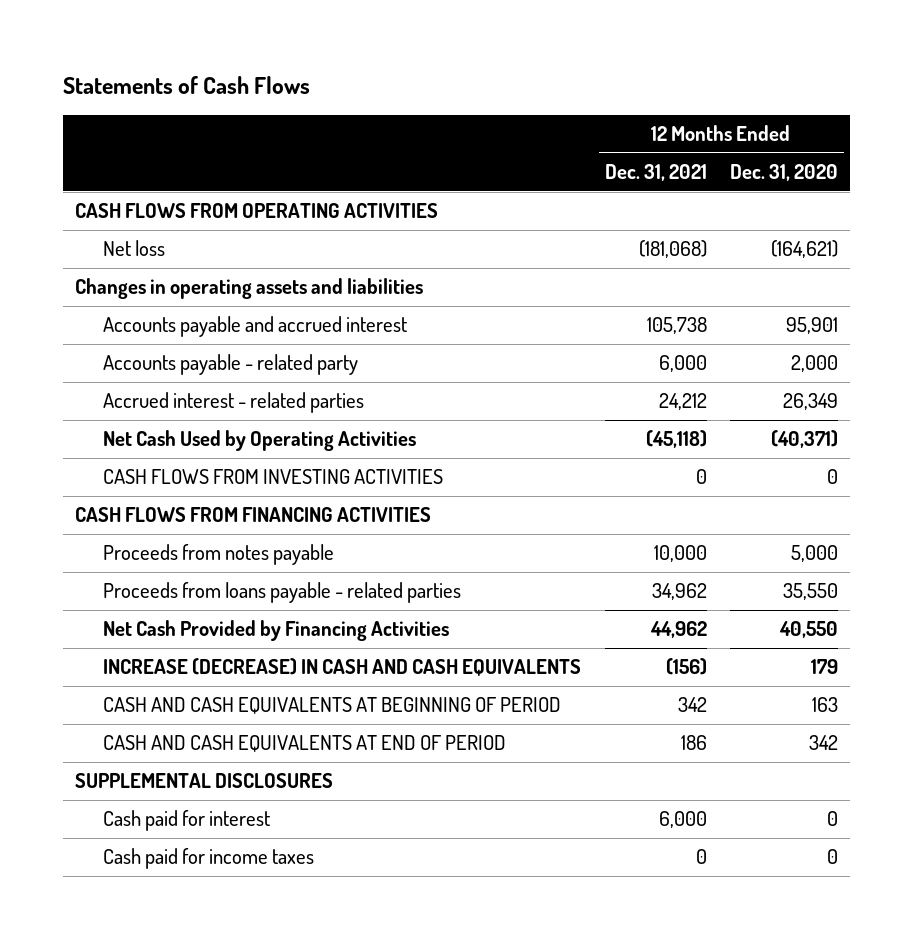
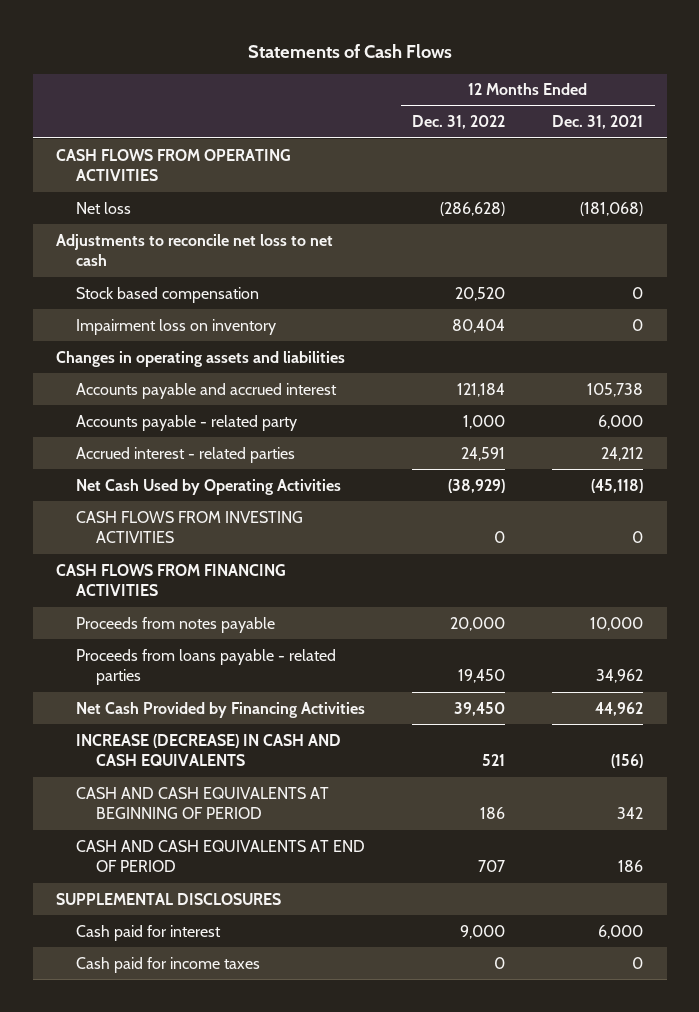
- | 12 Months Ended Dec. 31, 2021 | 12 Months Ended Dec. 31, 2020
+ | 12 Months Ended Dec. 31, 2022 | 12 Months Ended Dec. 31, 2021
+ Adjustments to reconcile net loss to net cash
+ Stock based compensation | 20,520 | 0
+ Impairment loss on inventory | 80,404 | 0

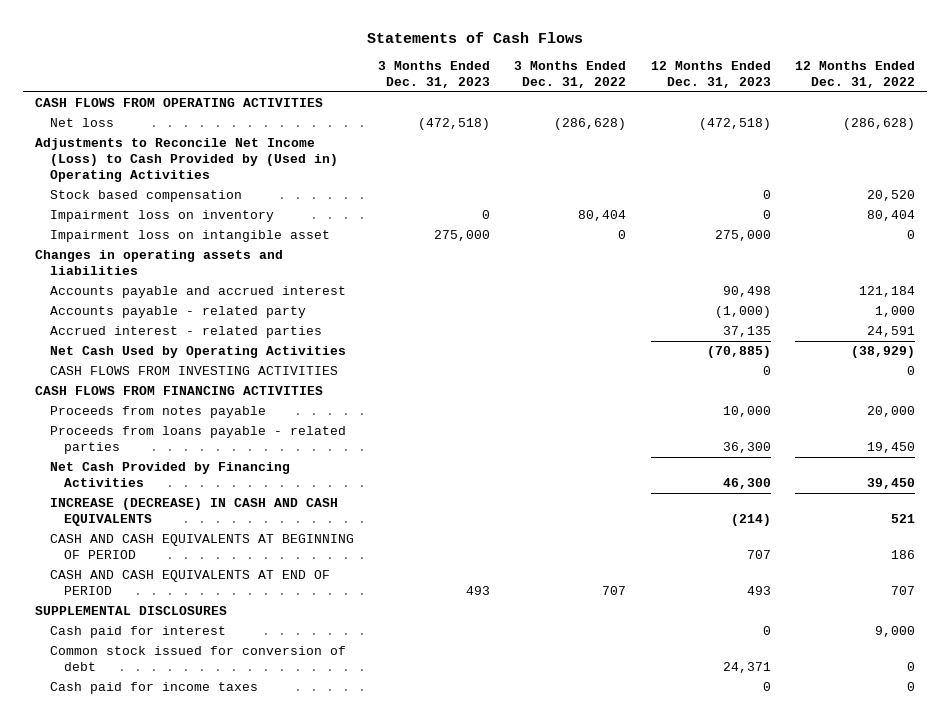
- | 12 Months Ended Dec. 31, 2022 | 12 Months Ended Dec. 31, 2021
+ | 3 Months Ended Dec. 31, 2023 | 3 Months Ended Dec. 31, 2022 | 12 Months Ended Dec. 31, 2023 | 12 Months Ended Dec. 31, 2022
- Adjustments to reconcile net loss to net cash
+ Adjustments to Reconcile Net Income (Loss) to Cash Provided by (Used in) Operating Activities
+ Impairment loss on intangible asset | 275,000 | 0 | 275,000 | 0
+ Common stock issued for conversion of debt | | | 24,371 | 0

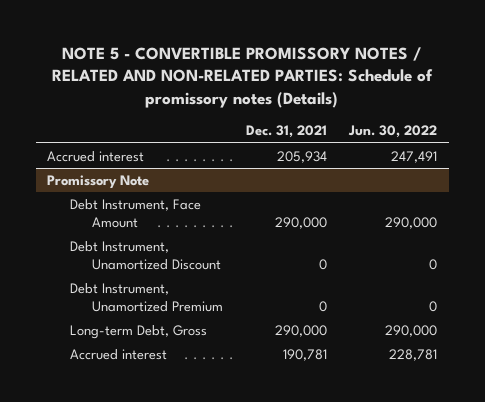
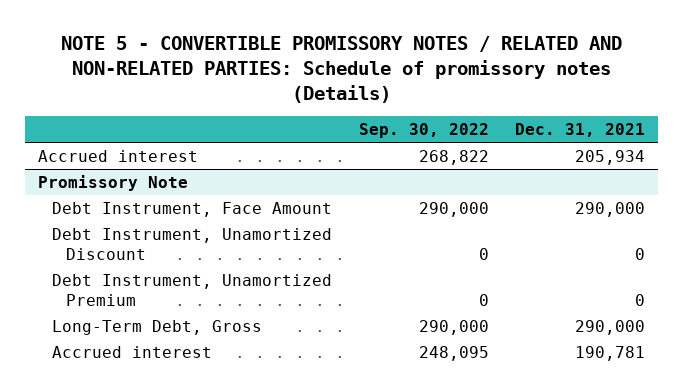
- | Dec. 31, 2021 | Jun. 30, 2022
+ | Sep. 30, 2022 | Dec. 31, 2021
@ Promissory Note
- Long-term Debt, Gross | 290,000 | 290,000
+ Long-Term Debt, Gross | 290,000 | 290,000

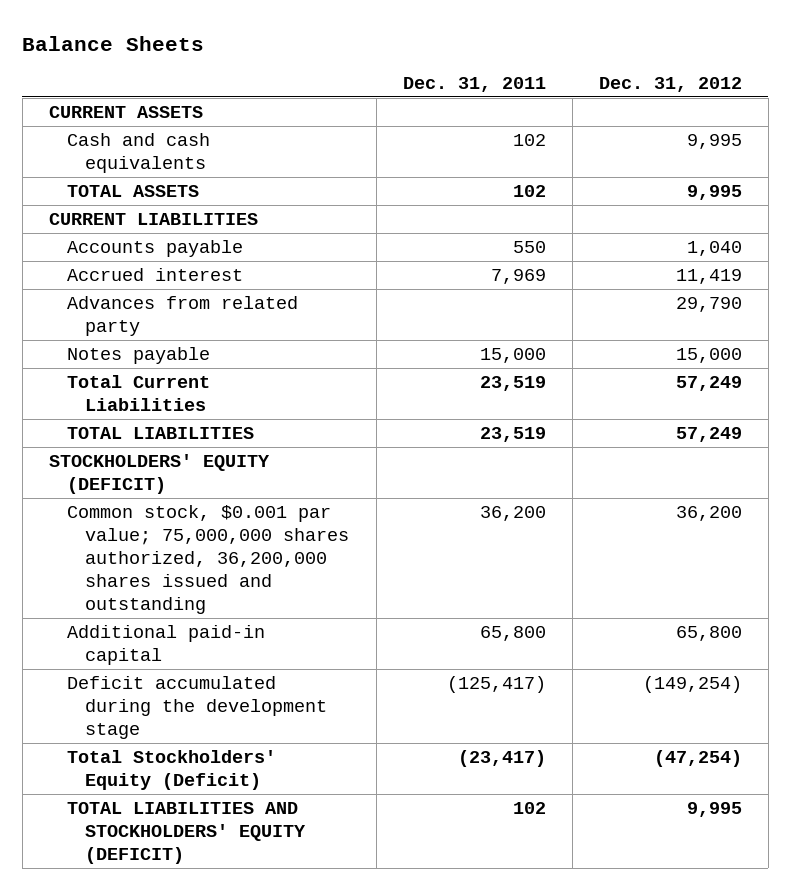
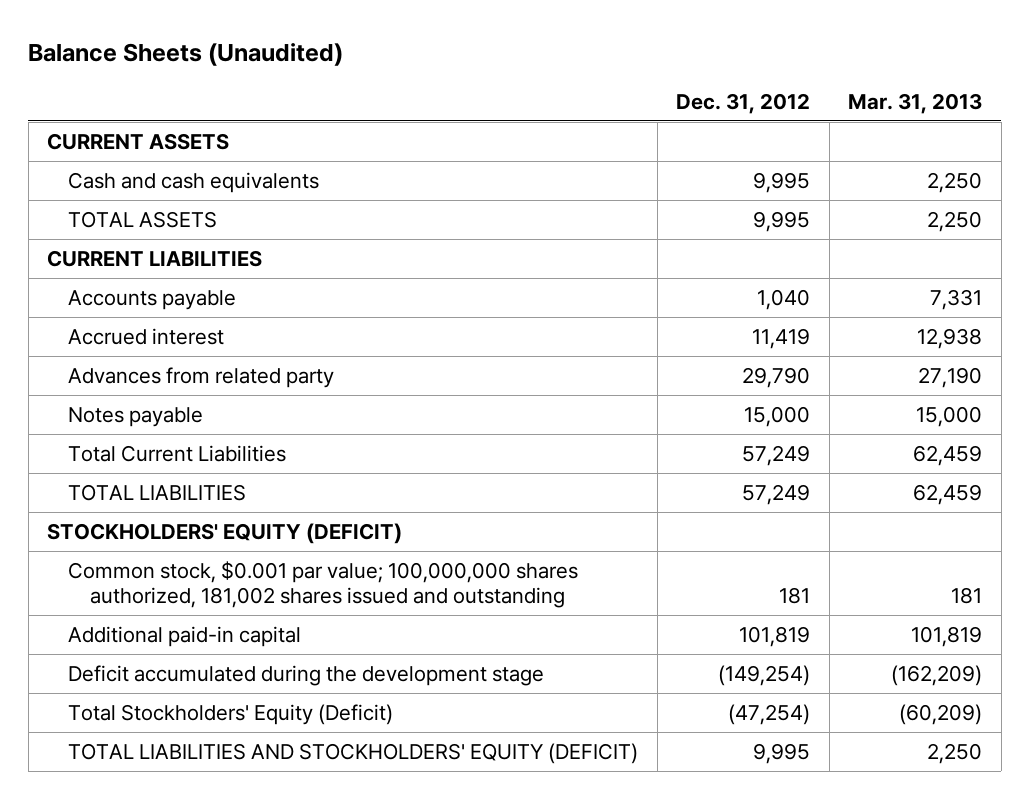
- Balance Sheets
+ Balance Sheets (Unaudited)
- | Dec. 31, 2011 | Dec. 31, 2012
+ | Dec. 31, 2012 | Mar. 31, 2013
- Common stock, $0.001 par value; 75,000,000 shares authorized, 36,200,000 shares issued and outstanding | 36,200 | 36,200
- Additional paid-in capital | 65,800 | 65,800
+ Common stock, $0.001 par value; 100,000,000 shares authorized, 181,002 shares issued and outstanding | 181 | 181
+ Additional paid-in capital | 101,819 | 101,819

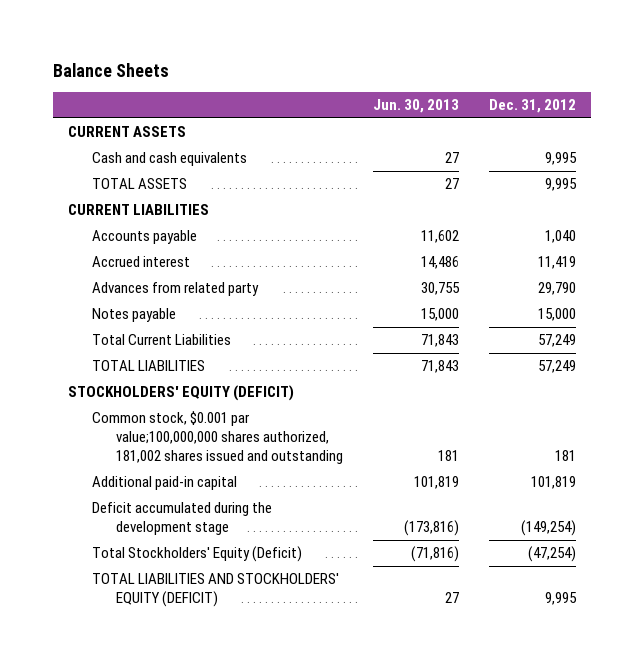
- Balance Sheets (Unaudited)
+ Balance Sheets
- | Dec. 31, 2012 | Mar. 31, 2013
+ | Jun. 30, 2013 | Dec. 31, 2012
- Common stock, $0.001 par value; 100,000,000 shares authorized, 181,002 shares issued and outstanding | 181 | 181
+ Common stock, $0.001 par value;100,000,000 shares authorized, 181,002 shares issued and outstanding | 181 | 181

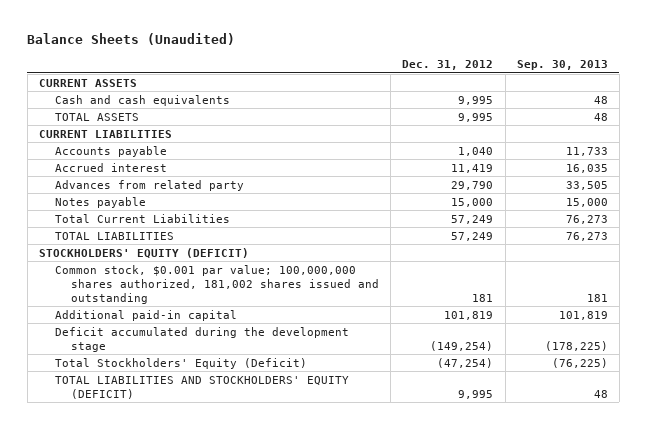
- Balance Sheets
+ Balance Sheets (Unaudited)
- | Jun. 30, 2013 | Dec. 31, 2012
+ | Dec. 31, 2012 | Sep. 30, 2013
- Common stock, $0.001 par value;100,000,000 shares authorized, 181,002 shares issued and outstanding | 181 | 181
+ Common stock, $0.001 par value; 100,000,000 shares authorized, 181,002 shares issued and outstanding | 181 | 181

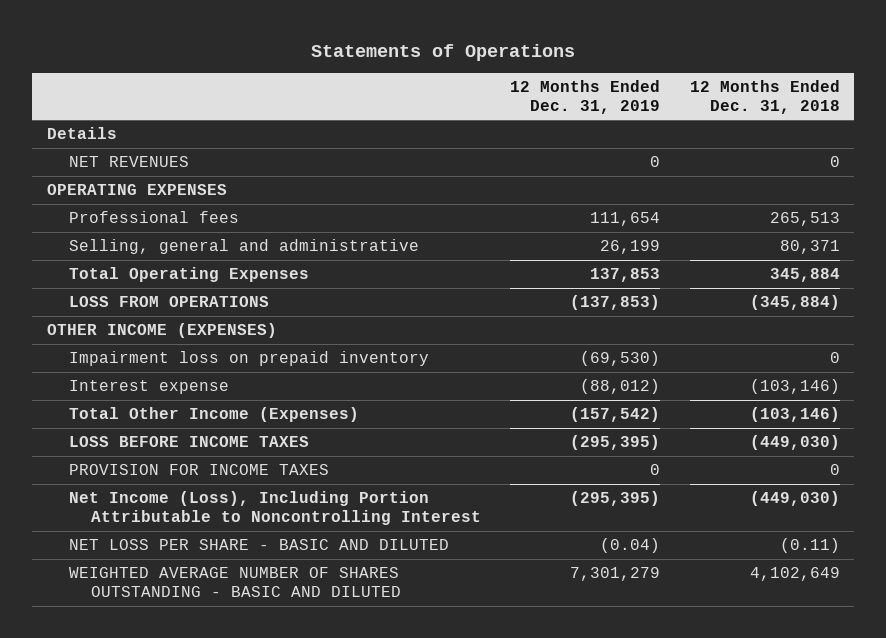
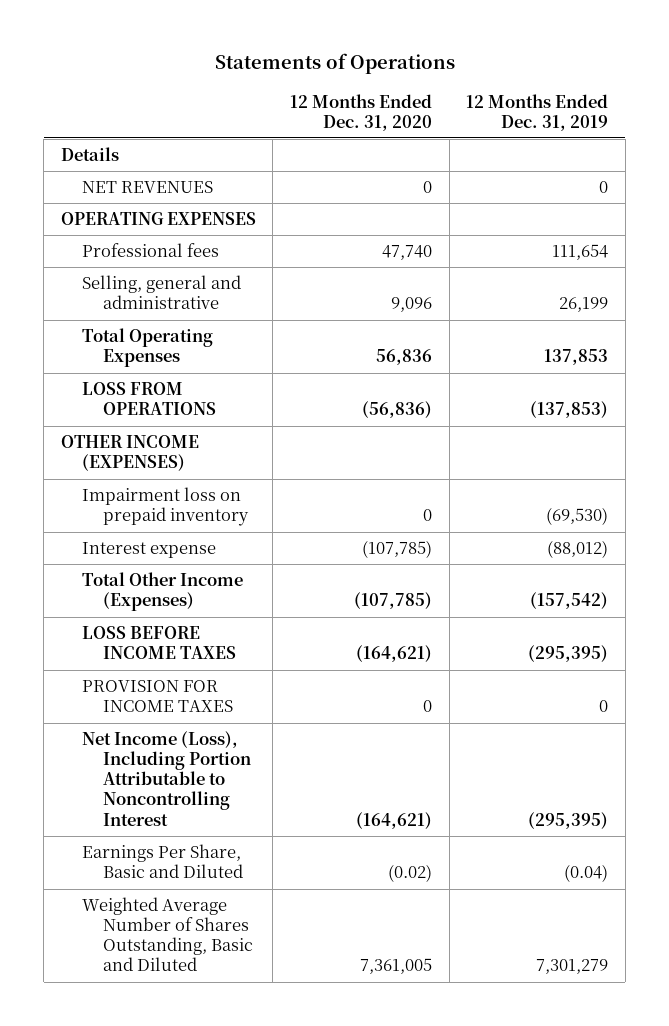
- | 12 Months Ended Dec. 31, 2019 | 12 Months Ended Dec. 31, 2018
+ | 12 Months Ended Dec. 31, 2020 | 12 Months Ended Dec. 31, 2019
- NET LOSS PER SHARE - BASIC AND DILUTED | (0.04) | (0.11)
- WEIGHTED AVERAGE NUMBER OF SHARES OUTSTANDING - BASIC AND DILUTED | 7,301,279 | 4,102,649
+ Earnings Per Share, Basic and Diluted | (0.02) | (0.04)
+ Weighted Average Number of Shares Outstanding, Basic and Diluted | 7,361,005 | 7,301,279

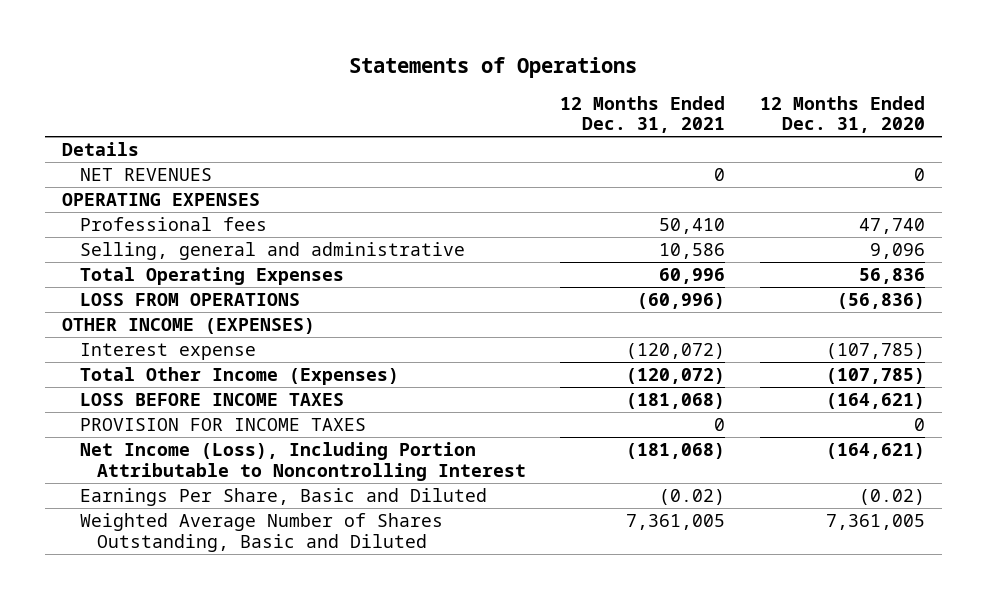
- | 12 Months Ended Dec. 31, 2020 | 12 Months Ended Dec. 31, 2019
+ | 12 Months Ended Dec. 31, 2021 | 12 Months Ended Dec. 31, 2020
- Impairment loss on prepaid inventory | 0 | (69,530)

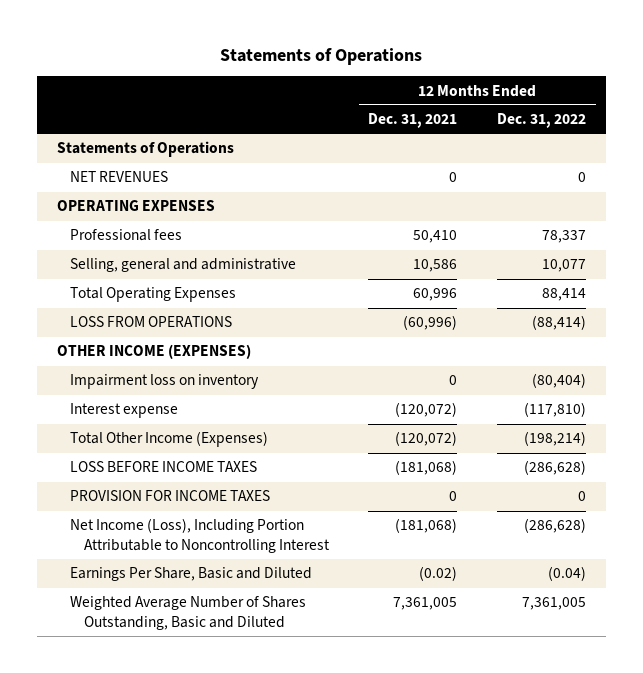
- | 12 Months Ended Dec. 31, 2021 | 12 Months Ended Dec. 31, 2020
+ | 12 Months Ended Dec. 31, 2021 | 12 Months Ended Dec. 31, 2022
- Details
+ Statements of Operations
+ Impairment loss on inventory | 0 | (80,404)

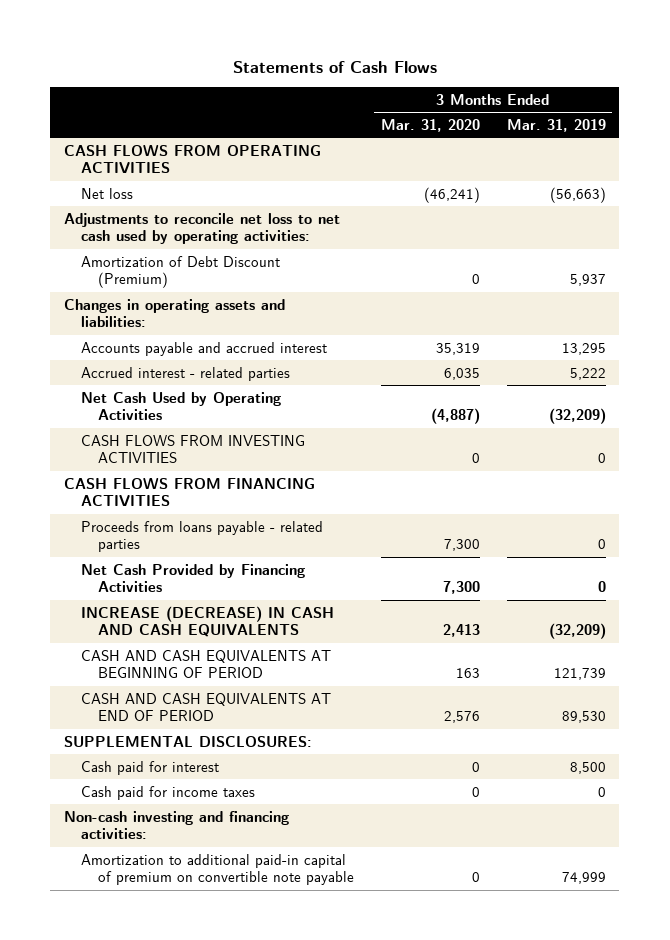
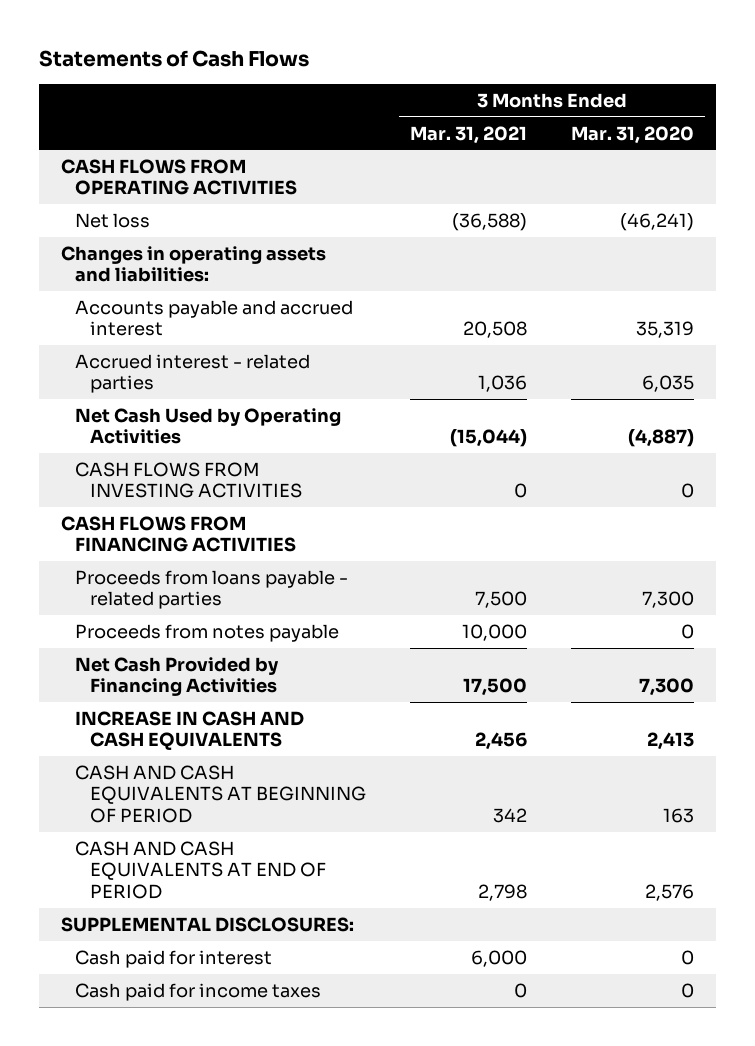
- | 3 Months Ended Mar. 31, 2020 | 3 Months Ended Mar. 31, 2019
+ | 3 Months Ended Mar. 31, 2021 | 3 Months Ended Mar. 31, 2020
- Adjustments to reconcile net loss to net cash used by operating activities:
- Amortization of Debt Discount (Premium) | 0 | 5,937
+ Proceeds from notes payable | 10,000 | 0
- INCREASE (DECREASE) IN CASH AND CASH EQUIVALENTS | 2,413 | (32,209)
+ INCREASE IN CASH AND CASH EQUIVALENTS | 2,456 | 2,413
- Non-cash investing and financing activities:
- Amortization to additional paid-in capital of premium on convertible note payable | 0 | 74,999

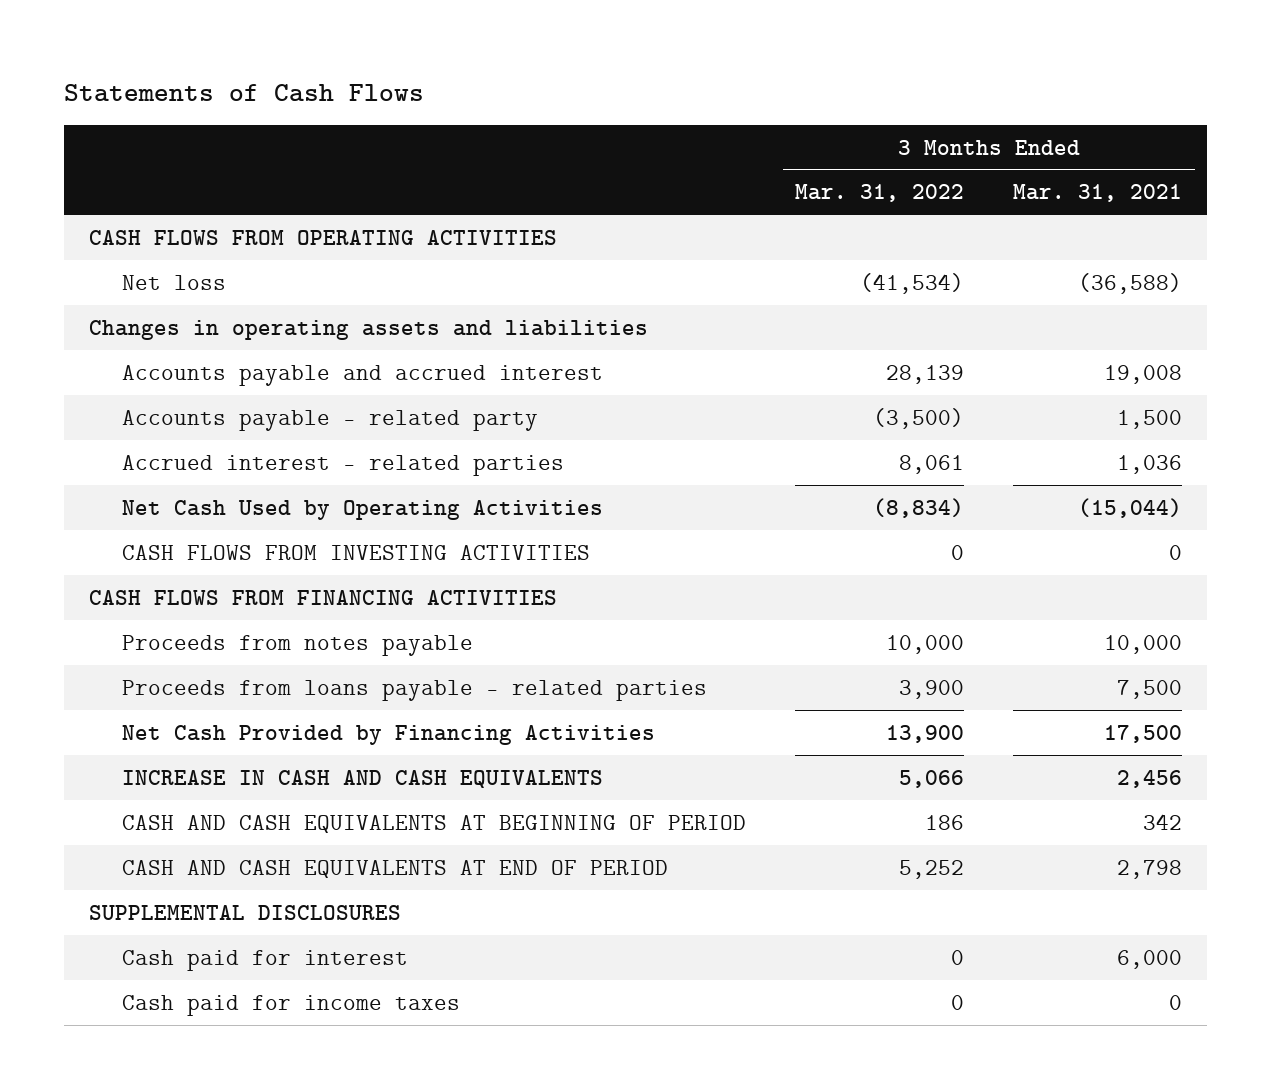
- | 3 Months Ended Mar. 31, 2021 | 3 Months Ended Mar. 31, 2020
+ | 3 Months Ended Mar. 31, 2022 | 3 Months Ended Mar. 31, 2021
- Changes in operating assets and liabilities:
- Accounts payable and accrued interest | 20,508 | 35,319
+ Changes in operating assets and liabilities
+ Accounts payable and accrued interest | 28,139 | 19,008
+ Accounts payable - related party | (3,500) | 1,500
moved down: Proceeds from loans payable - related parties | 3,900 | 7,500
- SUPPLEMENTAL DISCLOSURES:
+ SUPPLEMENTAL DISCLOSURES

